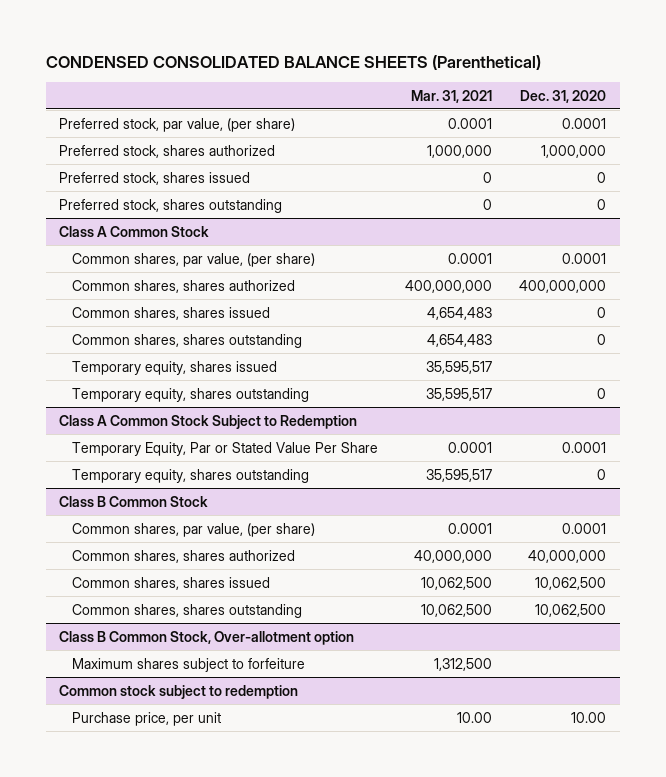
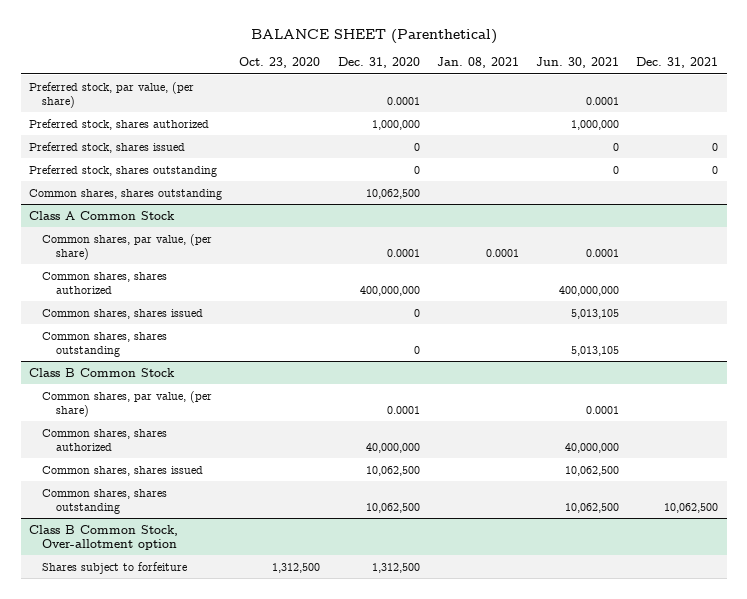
- CONDENSED CONSOLIDATED BALANCE SHEETS (Parenthetical)
+ BALANCE SHEET (Parenthetical)
- | Mar. 31, 2021 | Dec. 31, 2020
+ | Oct. 23, 2020 | Dec. 31, 2020 | Jan. 08, 2021 | Jun. 30, 2021 | Dec. 31, 2021
+ Common shares, shares outstanding | | 10,062,500 | | |
@ Class A Common Stock
- Temporary equity, shares issued | 35,595,517 |
- Temporary equity, shares outstanding | 35,595,517 | 0
- Class A Common Stock Subject to Redemption
- Temporary Equity, Par or Stated Value Per Share | 0.0001 | 0.0001
- Temporary equity, shares outstanding | 35,595,517 | 0
@ Class B Common Stock, Over-allotment option
- Maximum shares subject to forfeiture | 1,312,500 |
- Common stock subject to redemption
- Purchase price, per unit | 10.00 | 10.00
@ Class B Common Stock, Over-allotment option
+ Shares subject to forfeiture | 1,312,500 | 1,312,500 | | |

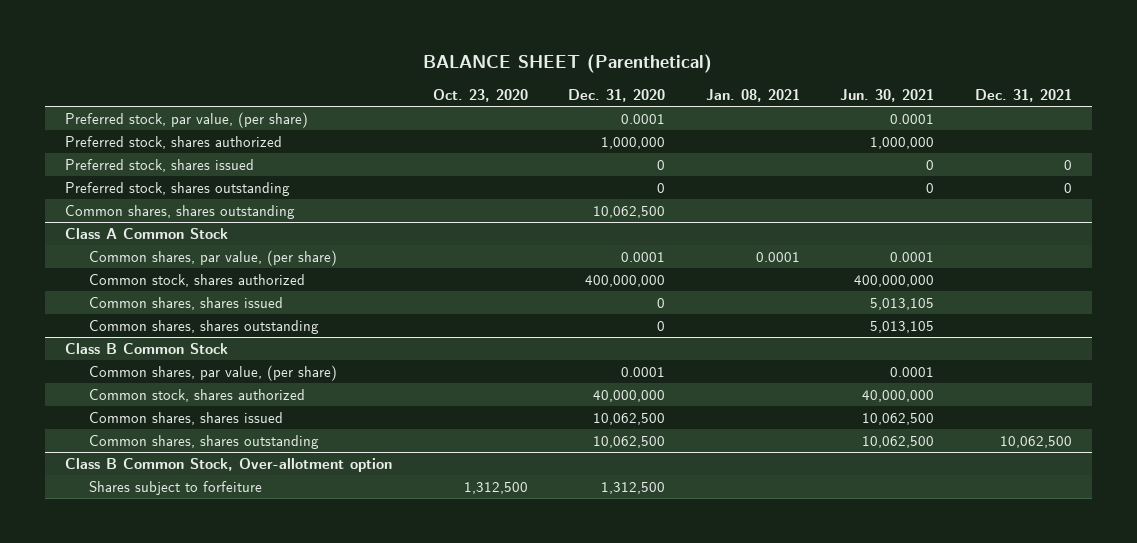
@ Class A Common Stock
- Common shares, shares authorized | | 400,000,000 | | 400,000,000 |
+ Common stock, shares authorized | | 400,000,000 | | 400,000,000 |
@ Class B Common Stock
- Common shares, shares authorized | | 40,000,000 | | 40,000,000 |
+ Common stock, shares authorized | | 40,000,000 | | 40,000,000 |

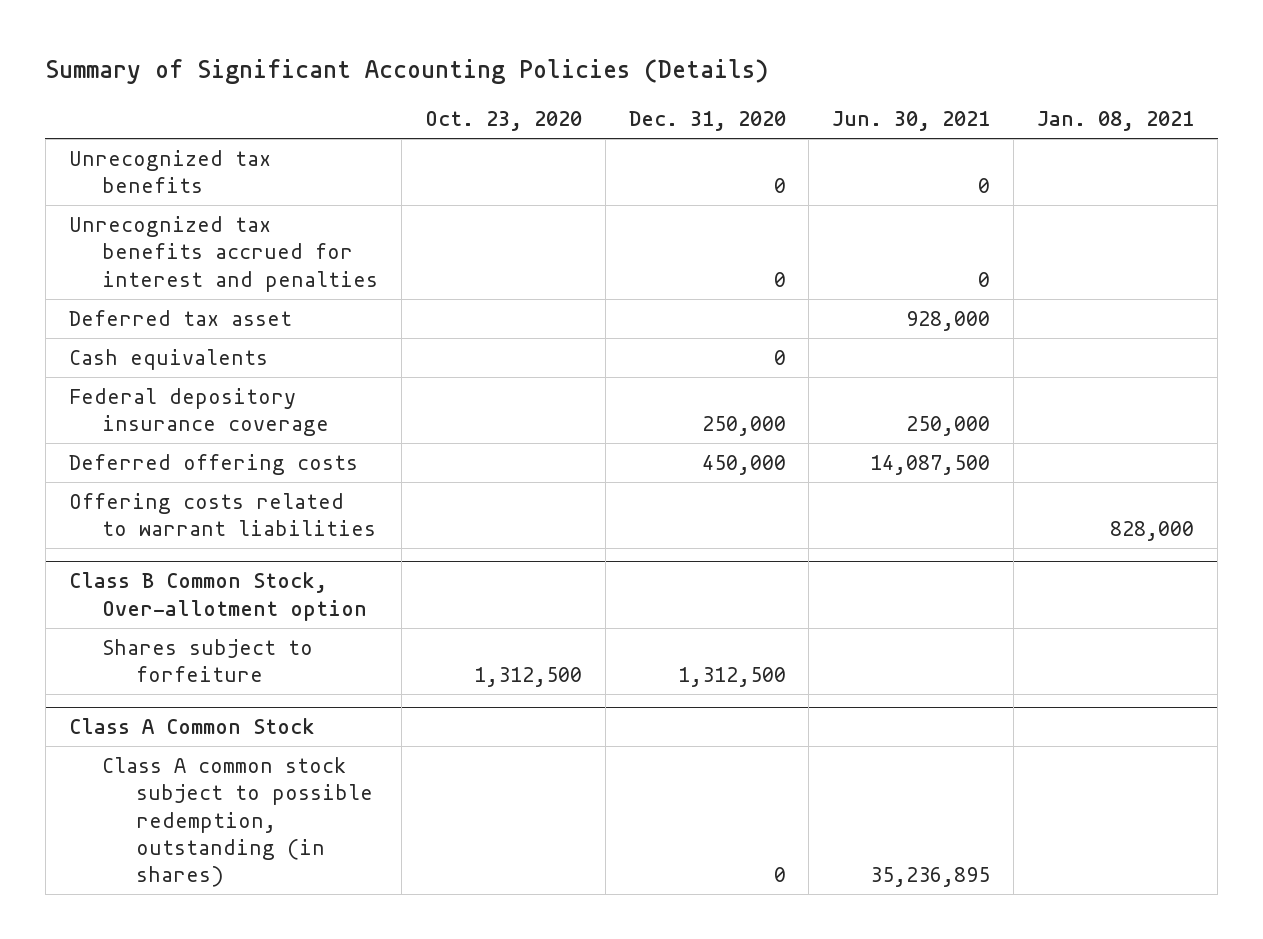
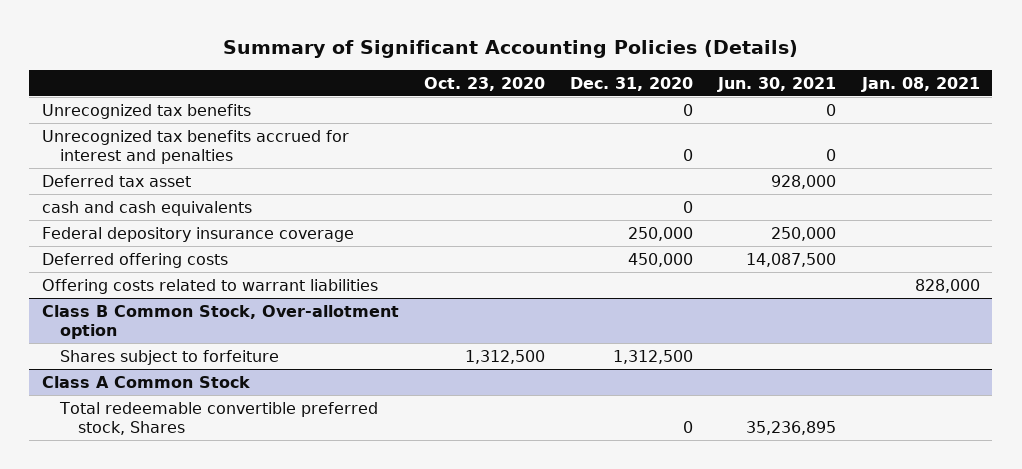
- Cash equivalents | | 0 | |
+ cash and cash equivalents | | 0 | |
@ Class A Common Stock
- Class A common stock subject to possible redemption, outstanding (in shares) | | 0 | 35,236,895 |
+ Total redeemable convertible preferred stock, Shares | | 0 | 35,236,895 |

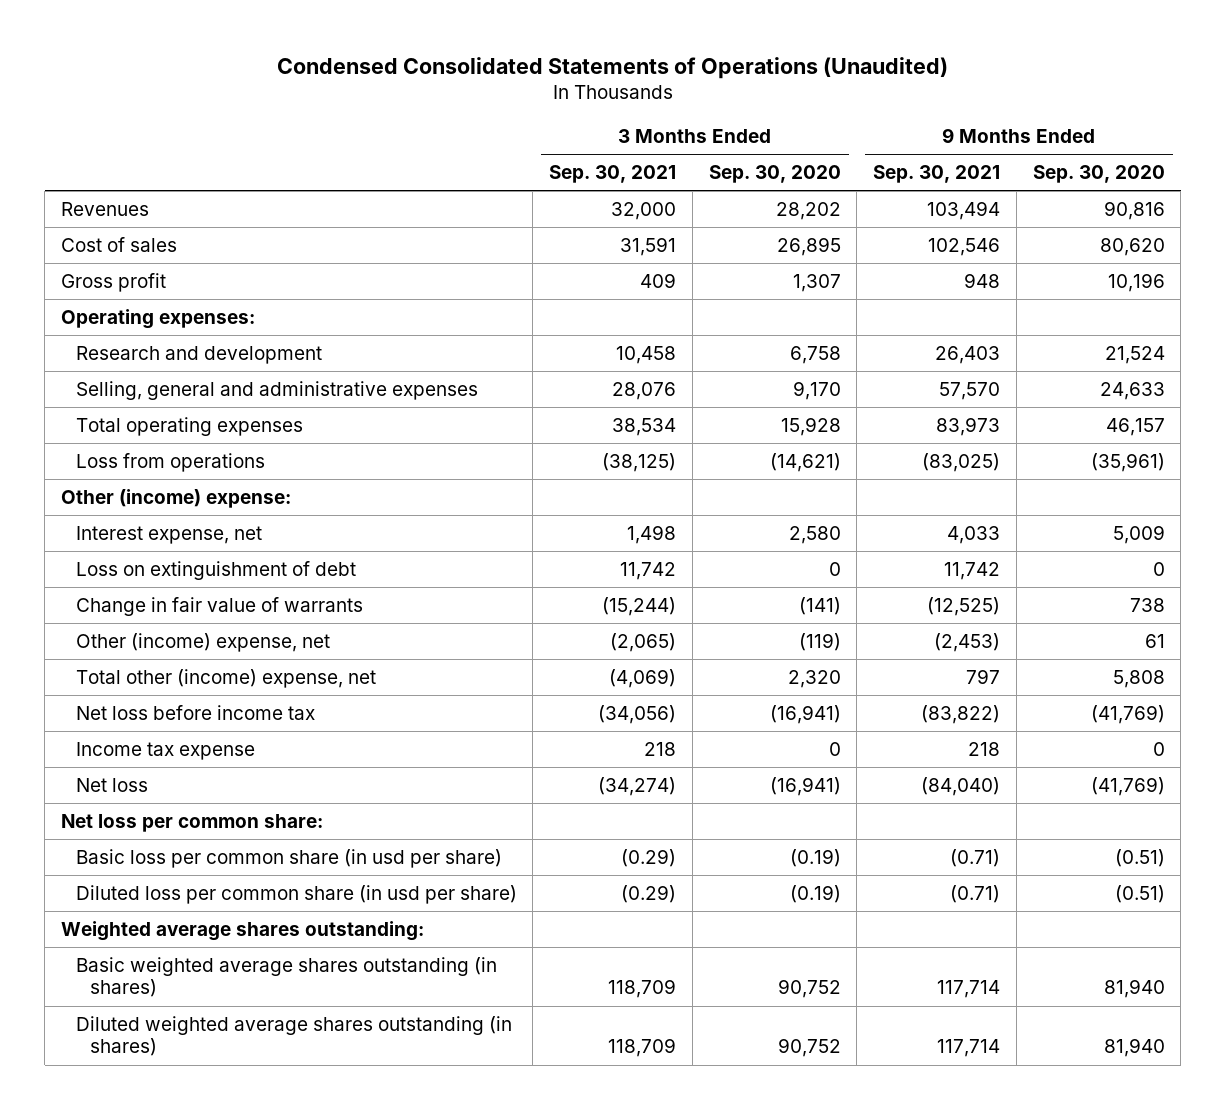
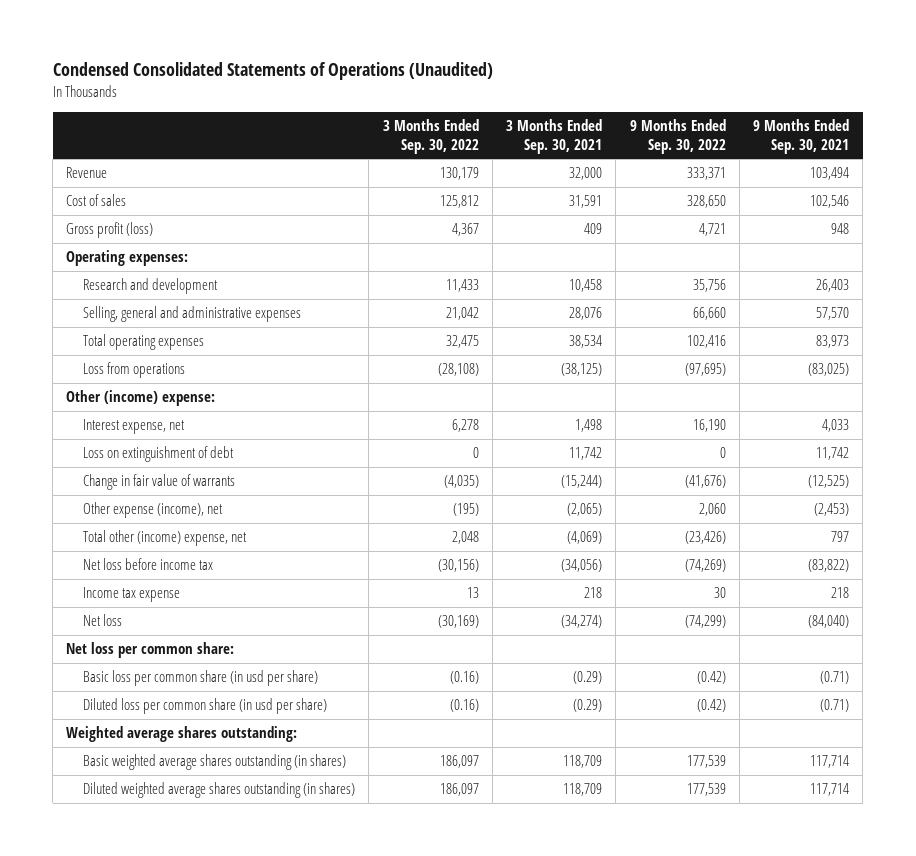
- | 3 Months Ended Sep. 30, 2021 | 3 Months Ended Sep. 30, 2020 | 9 Months Ended Sep. 30, 2021 | 9 Months Ended Sep. 30, 2020
+ | 3 Months Ended Sep. 30, 2022 | 3 Months Ended Sep. 30, 2021 | 9 Months Ended Sep. 30, 2022 | 9 Months Ended Sep. 30, 2021
- Revenues | 32,000 | 28,202 | 103,494 | 90,816
+ Revenue | 130,179 | 32,000 | 333,371 | 103,494
- Gross profit | 409 | 1,307 | 948 | 10,196
+ Gross profit (loss) | 4,367 | 409 | 4,721 | 948
- Other (income) expense, net | (2,065) | (119) | (2,453) | 61
+ Other expense (income), net | (195) | (2,065) | 2,060 | (2,453)

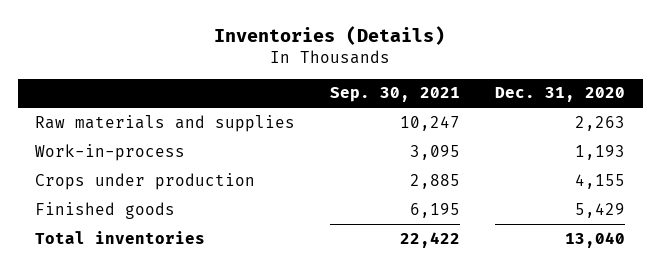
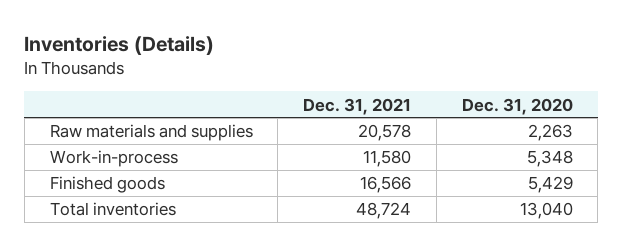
- | Sep. 30, 2021 | Dec. 31, 2020
+ | Dec. 31, 2021 | Dec. 31, 2020
- Work-in-process | 3,095 | 1,193
- Crops under production | 2,885 | 4,155
+ Work-in-process | 11,580 | 5,348

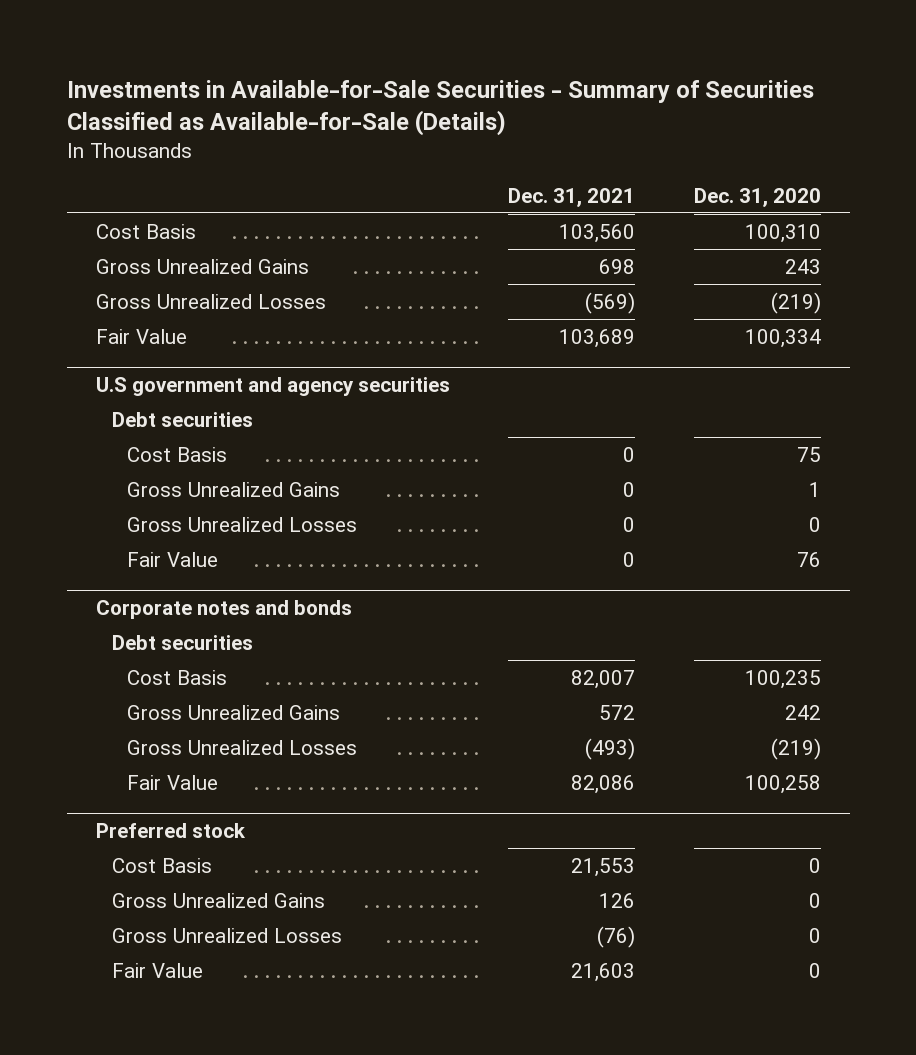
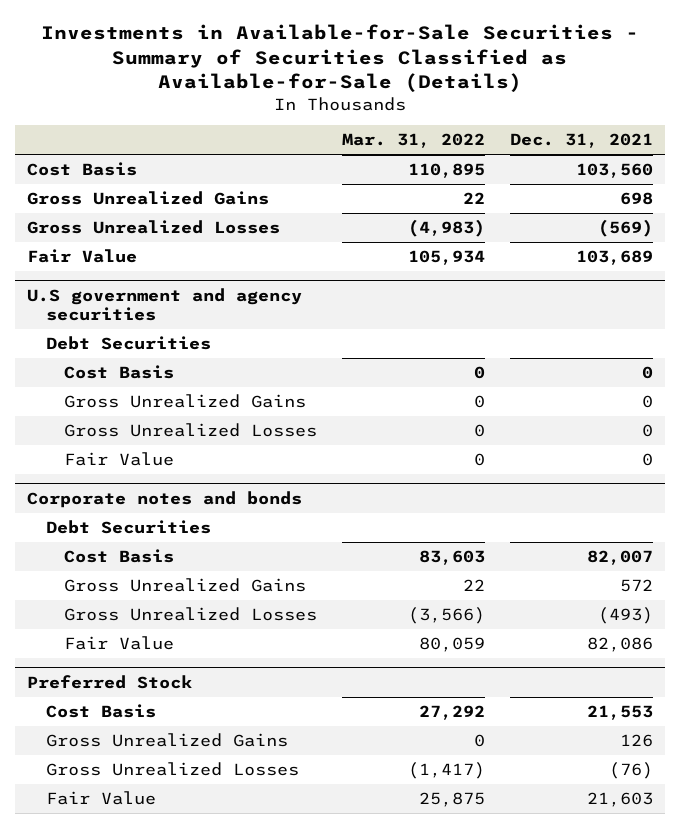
- | Dec. 31, 2021 | Dec. 31, 2020
+ | Mar. 31, 2022 | Dec. 31, 2021
@ U.S government and agency securities
- Debt securities
+ Debt Securities
@ Corporate notes and bonds
- Debt securities
+ Debt Securities
- Preferred stock
+ Preferred Stock

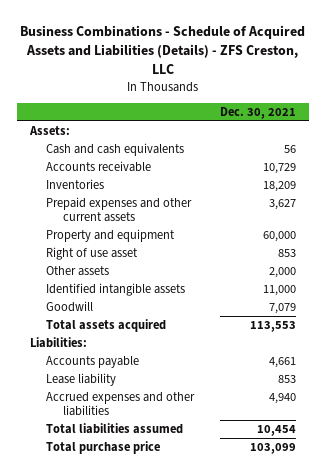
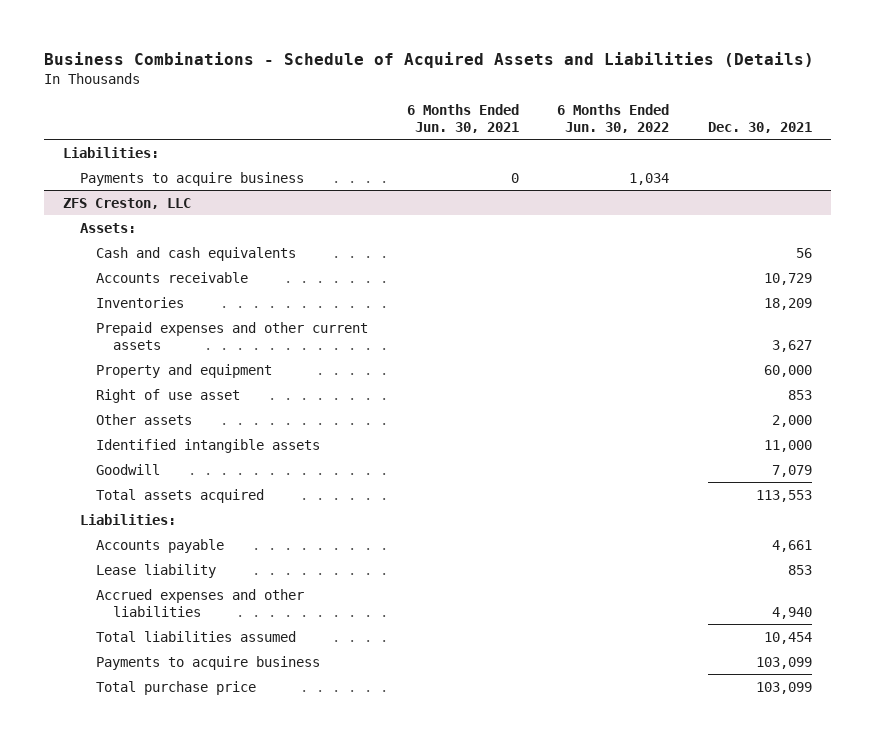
- Business Combinations - Schedule of Acquired Assets and Liabilities (Details) - ZFS Creston, LLC
+ Business Combinations - Schedule of Acquired Assets and Liabilities (Details)
- | Dec. 30, 2021
+ | 6 Months Ended Jun. 30, 2021 | 6 Months Ended Jun. 30, 2022 | Dec. 30, 2021
+ Liabilities:
+ Payments to acquire business | 0 | 1,034 |
+ ZFS Creston, LLC
+ Payments to acquire business | | | 103,099

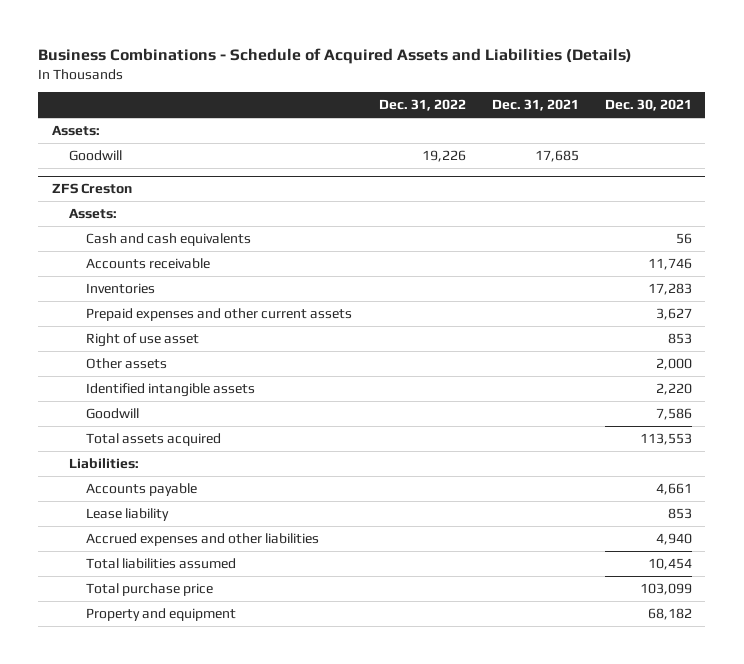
- | 6 Months Ended Jun. 30, 2021 | 6 Months Ended Jun. 30, 2022 | Dec. 30, 2021
+ | Dec. 31, 2022 | Dec. 31, 2021 | Dec. 30, 2021
- Liabilities:
- Payments to acquire business | 0 | 1,034 |
- ZFS Creston, LLC
+ Goodwill | 19,226 | 17,685 |
+ ZFS Creston
+ Assets:
- Accounts receivable | | | 10,729
- Inventories | | | 18,209
+ Accounts receivable | | | 11,746
+ Inventories | | | 17,283
- Property and equipment | | | 60,000
- Identified intangible assets | | | 11,000
- Goodwill | | | 7,079
+ Identified intangible assets | | | 2,220
+ Goodwill | | | 7,586
- Payments to acquire business | | | 103,099
+ Property and equipment | | | 68,182

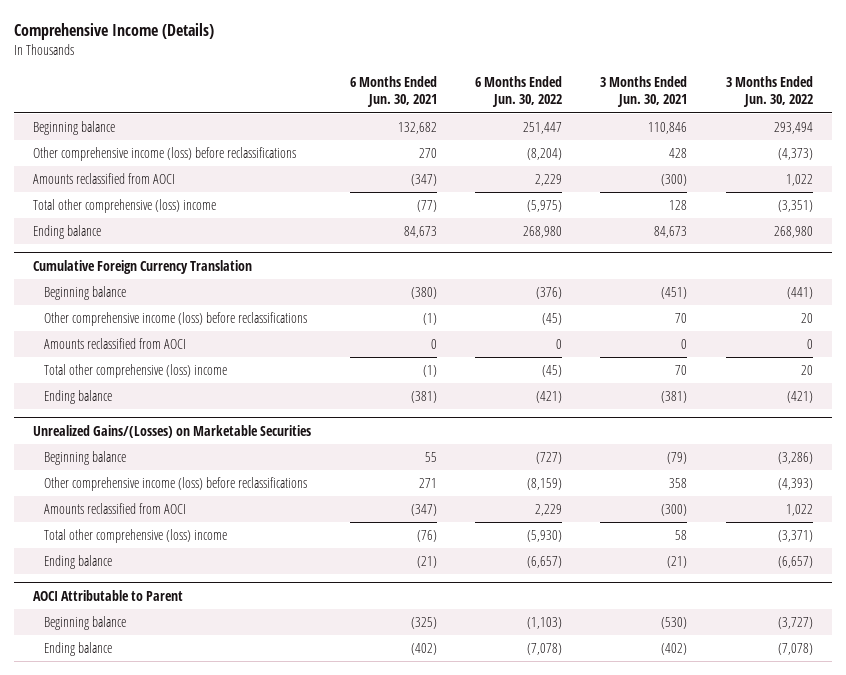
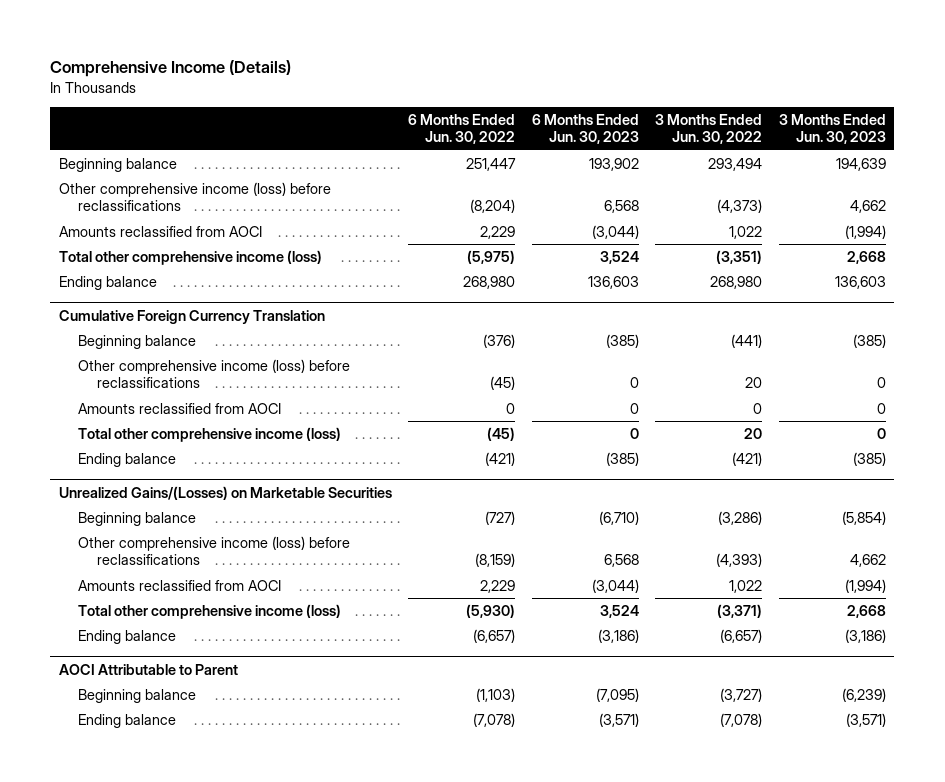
- | 6 Months Ended Jun. 30, 2021 | 6 Months Ended Jun. 30, 2022 | 3 Months Ended Jun. 30, 2021 | 3 Months Ended Jun. 30, 2022
+ | 6 Months Ended Jun. 30, 2022 | 6 Months Ended Jun. 30, 2023 | 3 Months Ended Jun. 30, 2022 | 3 Months Ended Jun. 30, 2023
- Total other comprehensive (loss) income | (77) | (5,975) | 128 | (3,351)
+ Total other comprehensive income (loss) | (5,975) | 3,524 | (3,351) | 2,668
@ Cumulative Foreign Currency Translation
- Total other comprehensive (loss) income | (1) | (45) | 70 | 20
+ Total other comprehensive income (loss) | (45) | 0 | 20 | 0
@ Unrealized Gains/(Losses) on Marketable Securities
- Total other comprehensive (loss) income | (76) | (5,930) | 58 | (3,371)
+ Total other comprehensive income (loss) | (5,930) | 3,524 | (3,371) | 2,668

